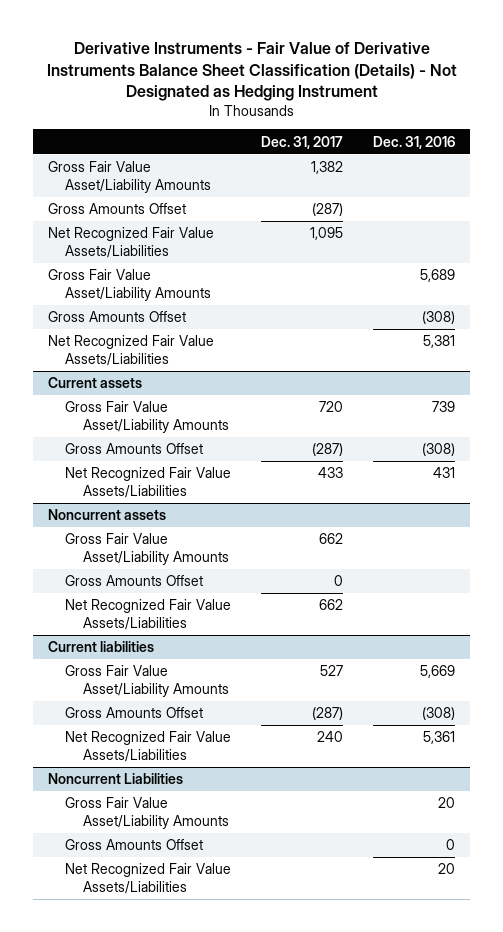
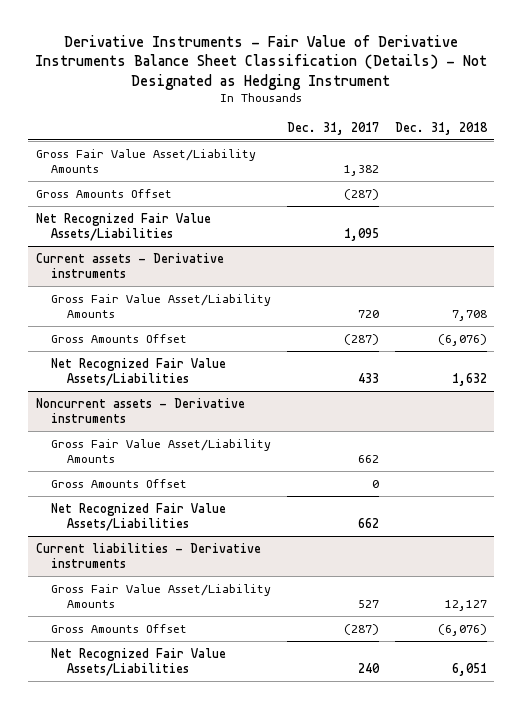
- | Dec. 31, 2017 | Dec. 31, 2016
+ | Dec. 31, 2017 | Dec. 31, 2018
- Gross Fair Value Asset/Liability Amounts | | 5,689
- Gross Amounts Offset | | (308)
- Net Recognized Fair Value Assets/Liabilities | | 5,381
- Current assets
+ Current assets - Derivative instruments
- Noncurrent assets
+ Noncurrent assets - Derivative instruments
- Current liabilities
+ Current liabilities - Derivative instruments
- Noncurrent Liabilities
- Gross Fair Value Asset/Liability Amounts | | 20
- Gross Amounts Offset | | 0
- Net Recognized Fair Value Assets/Liabilities | | 20

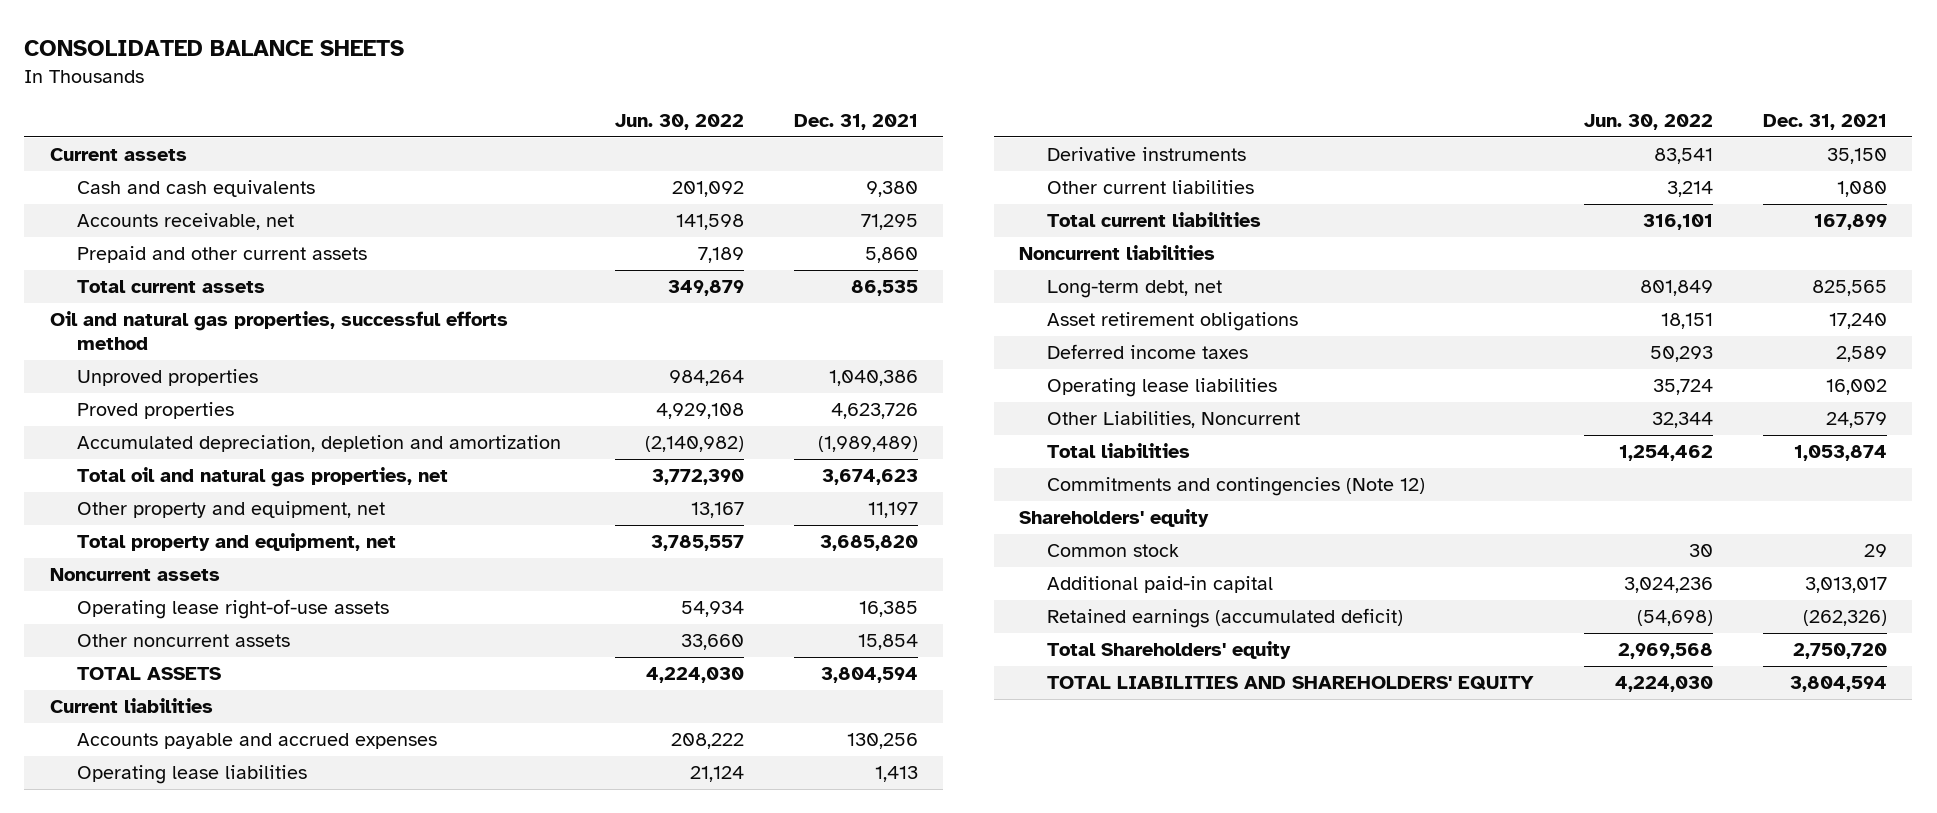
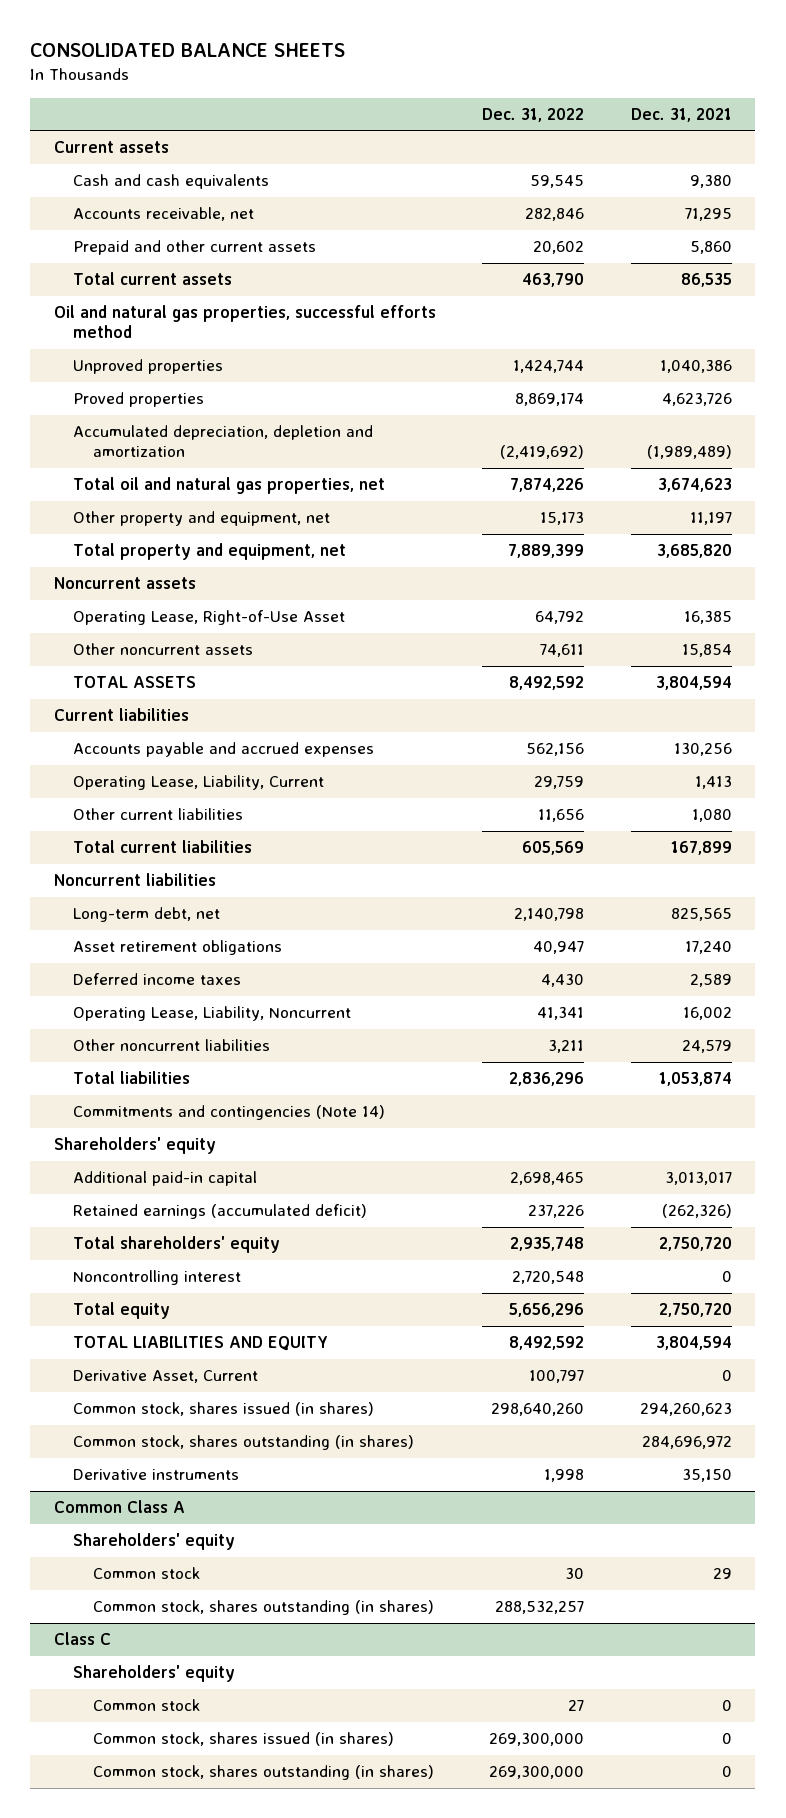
- | Jun. 30, 2022 | Dec. 31, 2021
+ | Dec. 31, 2022 | Dec. 31, 2021
- Operating lease right-of-use assets | 54,934 | 16,385
+ Operating Lease, Right-of-Use Asset | 64,792 | 16,385
- Operating lease liabilities | 21,124 | 1,413
+ Operating Lease, Liability, Current | 29,759 | 1,413
- Operating lease liabilities | 35,724 | 16,002
- Other Liabilities, Noncurrent | 32,344 | 24,579
+ Operating Lease, Liability, Noncurrent | 41,341 | 16,002
+ Other noncurrent liabilities | 3,211 | 24,579
- Commitments and contingencies (Note 12)
+ Commitments and contingencies (Note 14)
- Common stock | 30 | 29
- Total Shareholders' equity | 2,969,568 | 2,750,720
- TOTAL LIABILITIES AND SHAREHOLDERS' EQUITY | 4,224,030 | 3,804,594
+ Total shareholders' equity | 2,935,748 | 2,750,720
+ Noncontrolling interest | 2,720,548 | 0
+ Total equity | 5,656,296 | 2,750,720
+ TOTAL LIABILITIES AND EQUITY | 8,492,592 | 3,804,594
+ Derivative Asset, Current | 100,797 | 0
+ Common stock, shares issued (in shares) | 298,640,260 | 294,260,623
+ Common stock, shares outstanding (in shares) | | 284,696,972
moved down: Derivative instruments | 1,998 | 35,150
+ Common Class A
+ Shareholders' equity
+ Common stock | 30 | 29
+ Common stock, shares outstanding (in shares) | 288,532,257 |
+ Class C
+ Shareholders' equity
+ Common stock | 27 | 0
+ Common stock, shares issued (in shares) | 269,300,000 | 0
+ Common stock, shares outstanding (in shares) | 269,300,000 | 0

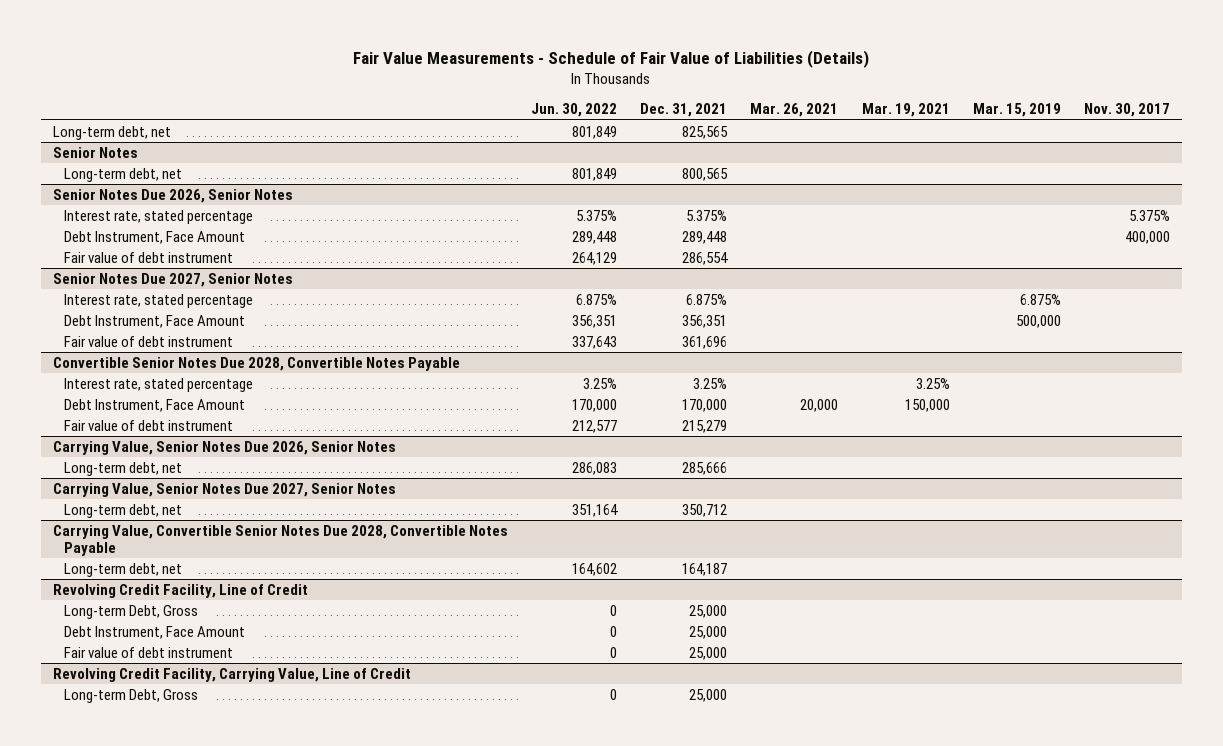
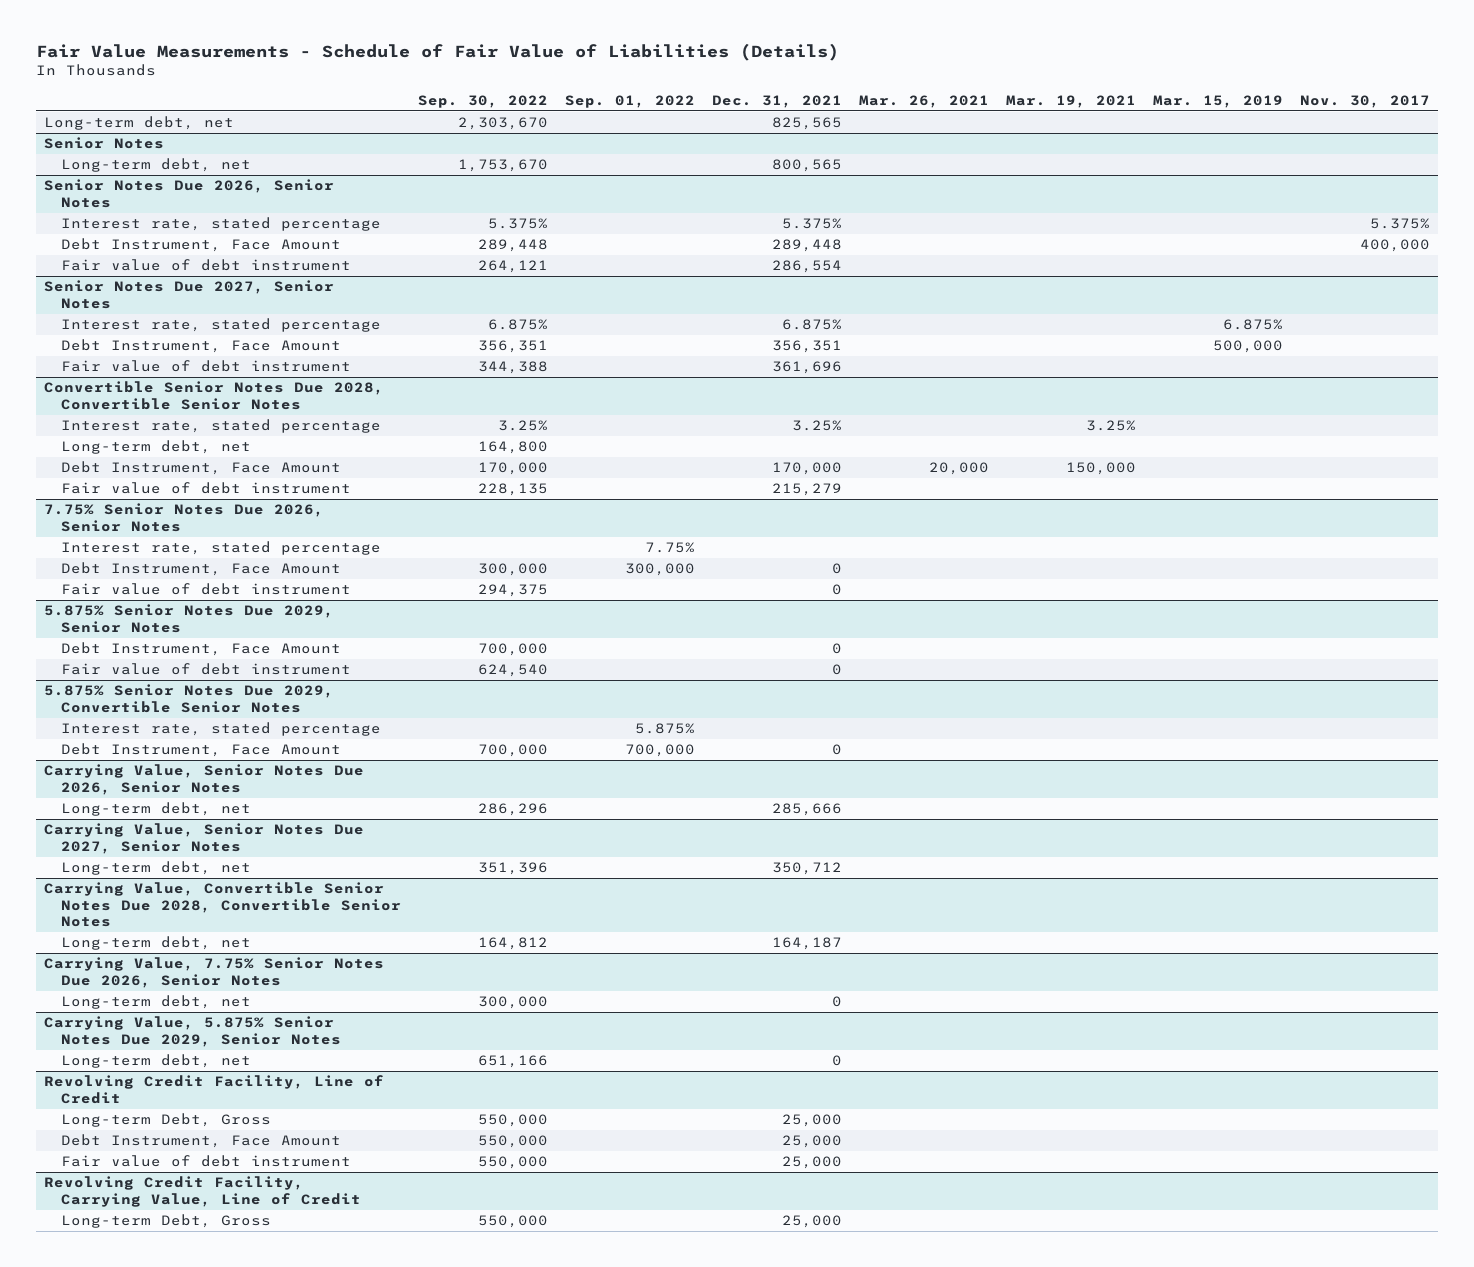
- | Jun. 30, 2022 | Dec. 31, 2021 | Mar. 26, 2021 | Mar. 19, 2021 | Mar. 15, 2019 | Nov. 30, 2017
+ | Sep. 30, 2022 | Sep. 01, 2022 | Dec. 31, 2021 | Mar. 26, 2021 | Mar. 19, 2021 | Mar. 15, 2019 | Nov. 30, 2017
- Convertible Senior Notes Due 2028, Convertible Notes Payable
+ Convertible Senior Notes Due 2028, Convertible Senior Notes
+ Long-term debt, net | 164,800 | | | | | |
+ 7.75% Senior Notes Due 2026, Senior Notes
+ Interest rate, stated percentage | | 7.75% | | | | |
+ Debt Instrument, Face Amount | 300,000 | 300,000 | 0 | | | |
+ Fair value of debt instrument | 294,375 | | 0 | | | |
+ 5.875% Senior Notes Due 2029, Senior Notes
+ Debt Instrument, Face Amount | 700,000 | | 0 | | | |
+ Fair value of debt instrument | 624,540 | | 0 | | | |
+ 5.875% Senior Notes Due 2029, Convertible Senior Notes
+ Interest rate, stated percentage | | 5.875% | | | | |
+ Debt Instrument, Face Amount | 700,000 | 700,000 | 0 | | | |
- Carrying Value, Convertible Senior Notes Due 2028, Convertible Notes Payable
+ Carrying Value, Convertible Senior Notes Due 2028, Convertible Senior Notes
+ Carrying Value, 7.75% Senior Notes Due 2026, Senior Notes
+ Long-term debt, net | 300,000 | | 0 | | | |
+ Carrying Value, 5.875% Senior Notes Due 2029, Senior Notes
+ Long-term debt, net | 651,166 | | 0 | | | |

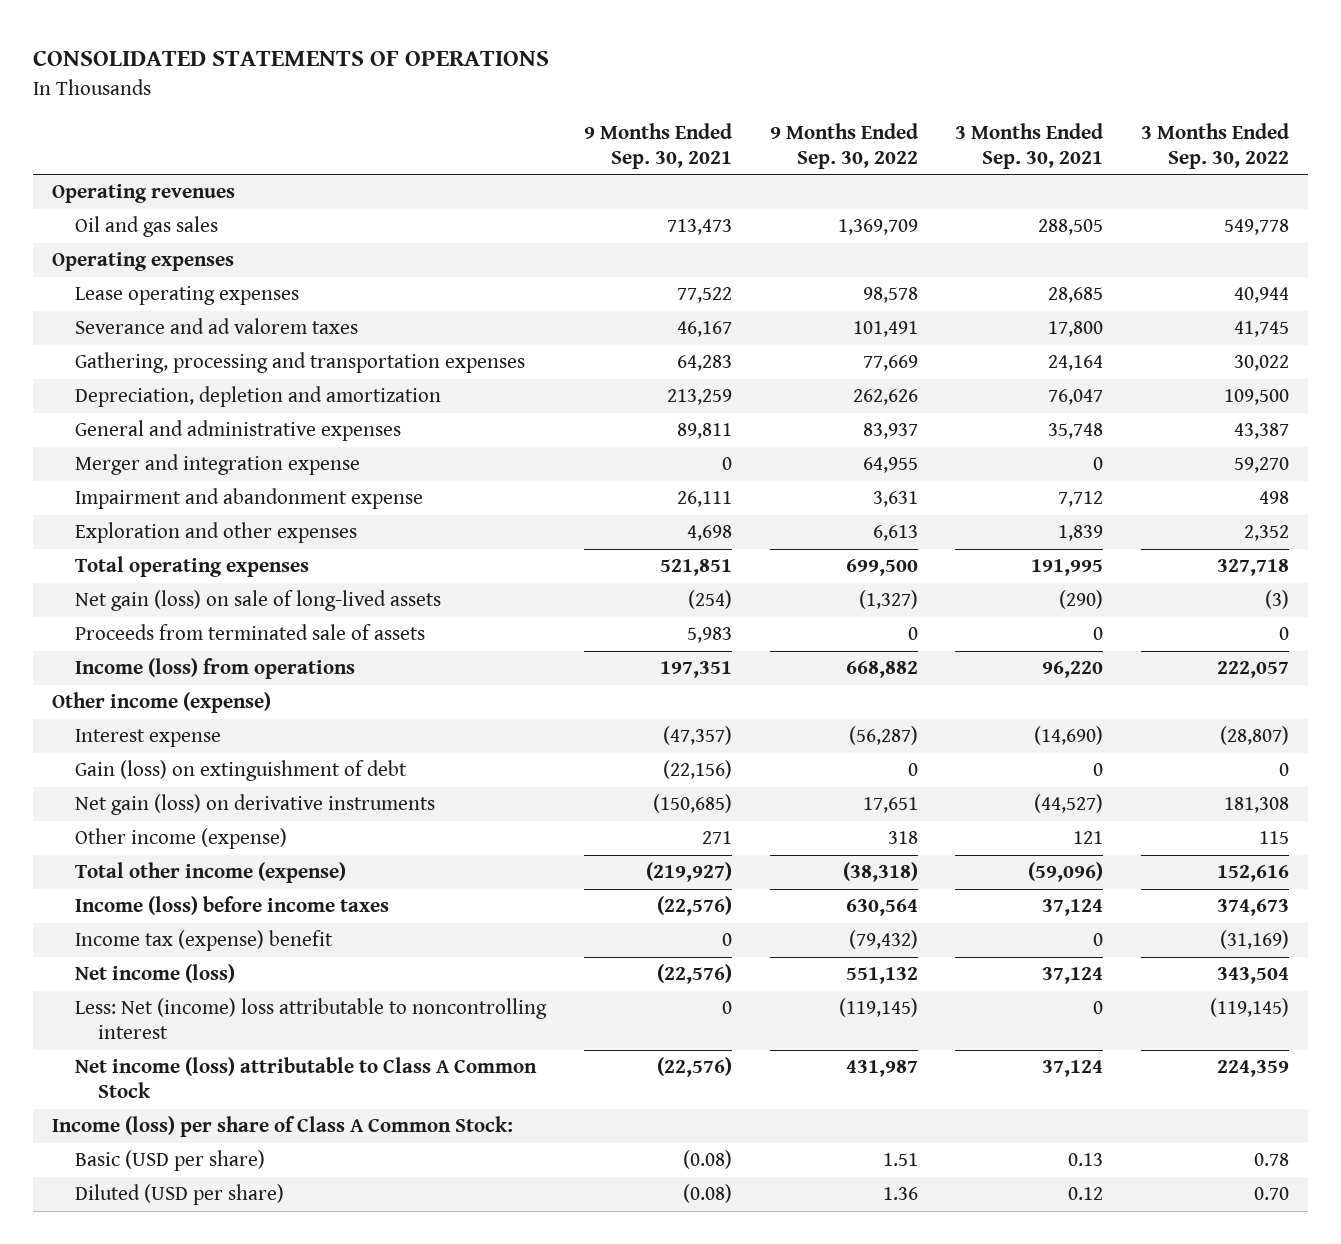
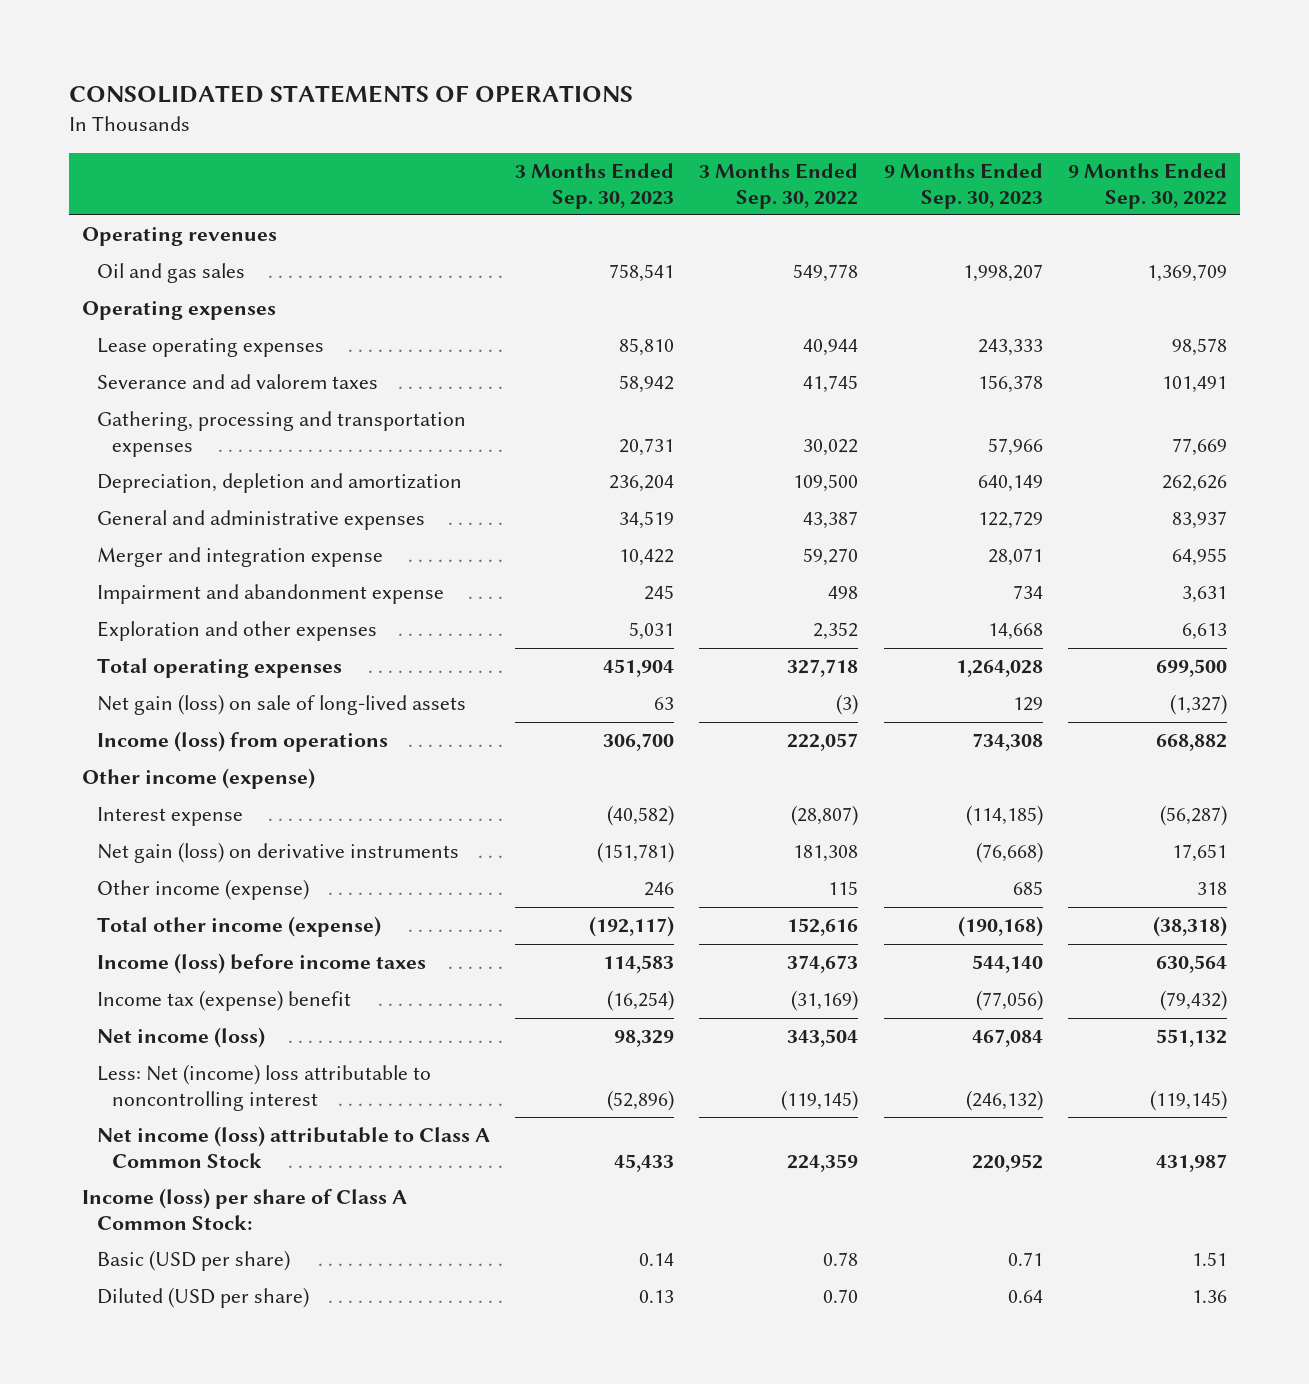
- | 9 Months Ended Sep. 30, 2021 | 9 Months Ended Sep. 30, 2022 | 3 Months Ended Sep. 30, 2021 | 3 Months Ended Sep. 30, 2022
+ | 3 Months Ended Sep. 30, 2023 | 3 Months Ended Sep. 30, 2022 | 9 Months Ended Sep. 30, 2023 | 9 Months Ended Sep. 30, 2022
- Proceeds from terminated sale of assets | 5,983 | 0 | 0 | 0
- Gain (loss) on extinguishment of debt | (22,156) | 0 | 0 | 0

